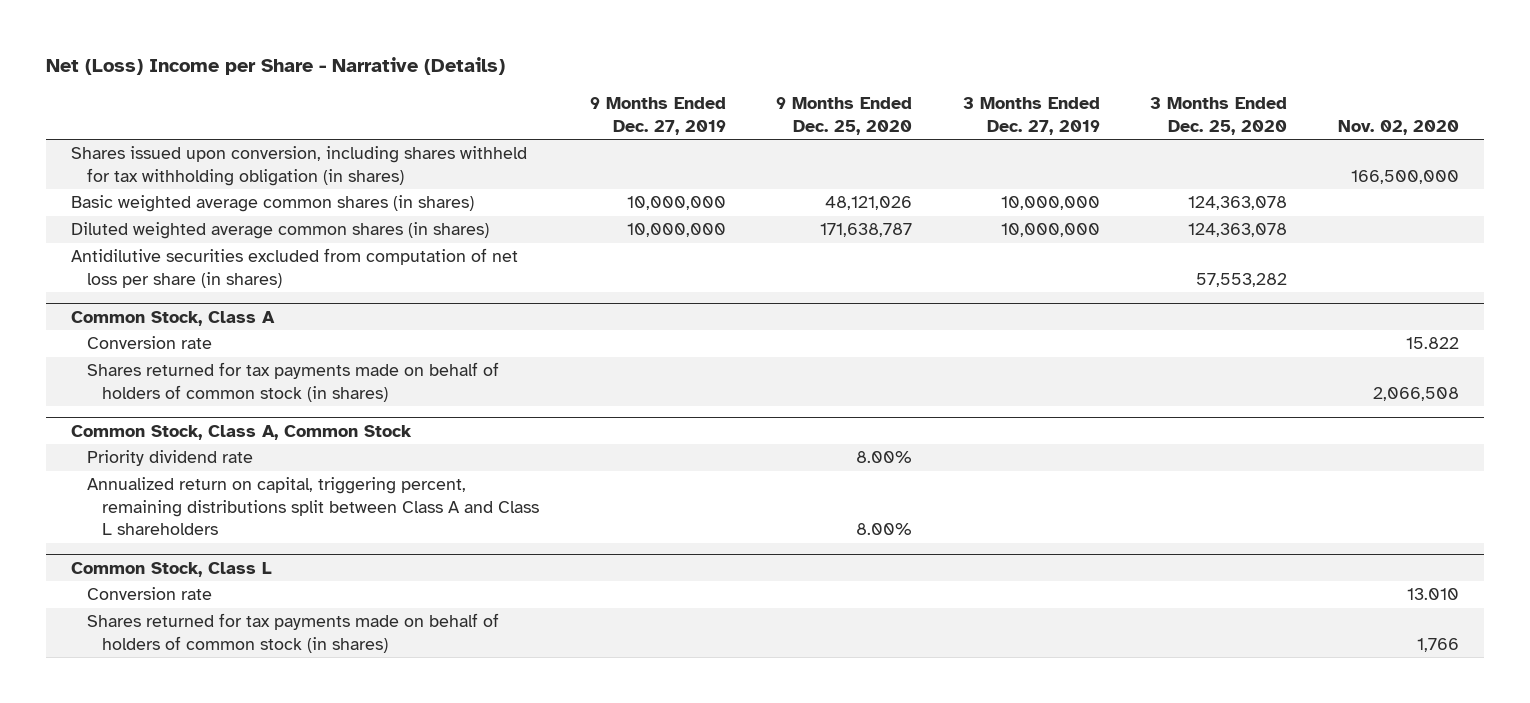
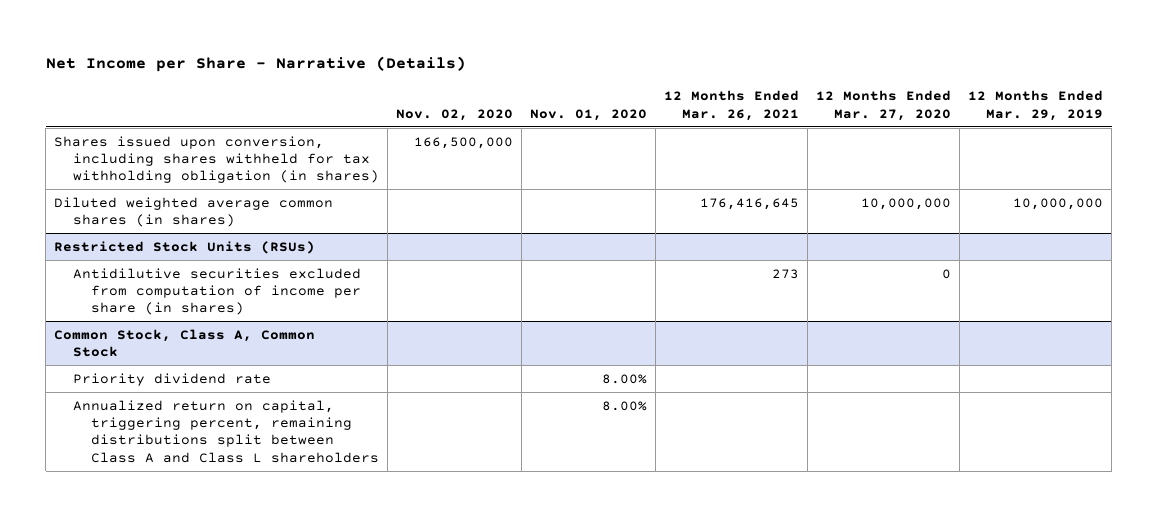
- Net (Loss) Income per Share - Narrative (Details)
+ Net Income per Share - Narrative (Details)
- | 9 Months Ended Dec. 27, 2019 | 9 Months Ended Dec. 25, 2020 | 3 Months Ended Dec. 27, 2019 | 3 Months Ended Dec. 25, 2020 | Nov. 02, 2020
+ | Nov. 02, 2020 | Nov. 01, 2020 | 12 Months Ended Mar. 26, 2021 | 12 Months Ended Mar. 27, 2020 | 12 Months Ended Mar. 29, 2019
- Basic weighted average common shares (in shares) | 10,000,000 | 48,121,026 | 10,000,000 | 124,363,078 |
- Antidilutive securities excluded from computation of net loss per share (in shares) | | | | 57,553,282 |
- Common Stock, Class A
- Conversion rate | | | | | 15.822
- Shares returned for tax payments made on behalf of holders of common stock (in shares) | | | | | 2,066,508
+ Restricted Stock Units (RSUs)
+ Antidilutive securities excluded from computation of income per share (in shares) | | | 273 | 0 |
- Common Stock, Class L
- Conversion rate | | | | | 13.010
- Shares returned for tax payments made on behalf of holders of common stock (in shares) | | | | | 1,766

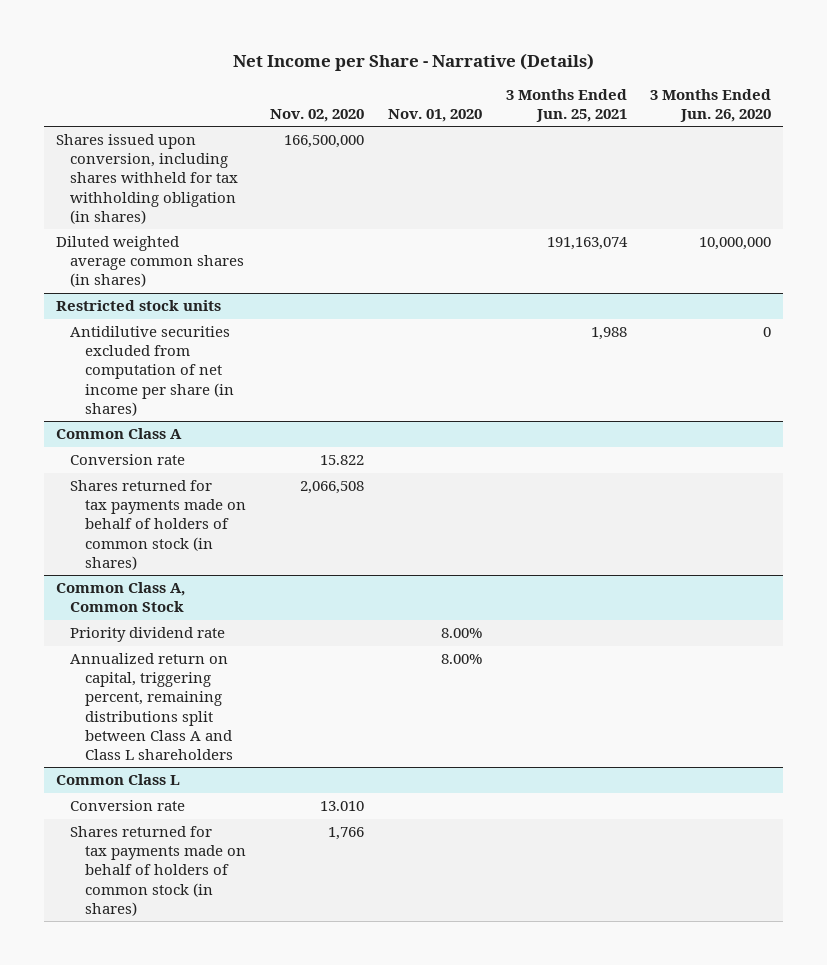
- | Nov. 02, 2020 | Nov. 01, 2020 | 12 Months Ended Mar. 26, 2021 | 12 Months Ended Mar. 27, 2020 | 12 Months Ended Mar. 29, 2019
+ | Nov. 02, 2020 | Nov. 01, 2020 | 3 Months Ended Jun. 25, 2021 | 3 Months Ended Jun. 26, 2020
- Restricted Stock Units (RSUs)
- Antidilutive securities excluded from computation of income per share (in shares) | | | 273 | 0 |
- Common Stock, Class A, Common Stock
+ Restricted stock units
+ Antidilutive securities excluded from computation of net income per share (in shares) | | | 1,988 | 0
+ Common Class A
+ Conversion rate | 15.822 | | |
+ Shares returned for tax payments made on behalf of holders of common stock (in shares) | 2,066,508 | | |
+ Common Class A, Common Stock
+ Common Class L
+ Conversion rate | 13.010 | | |
+ Shares returned for tax payments made on behalf of holders of common stock (in shares) | 1,766 | | |

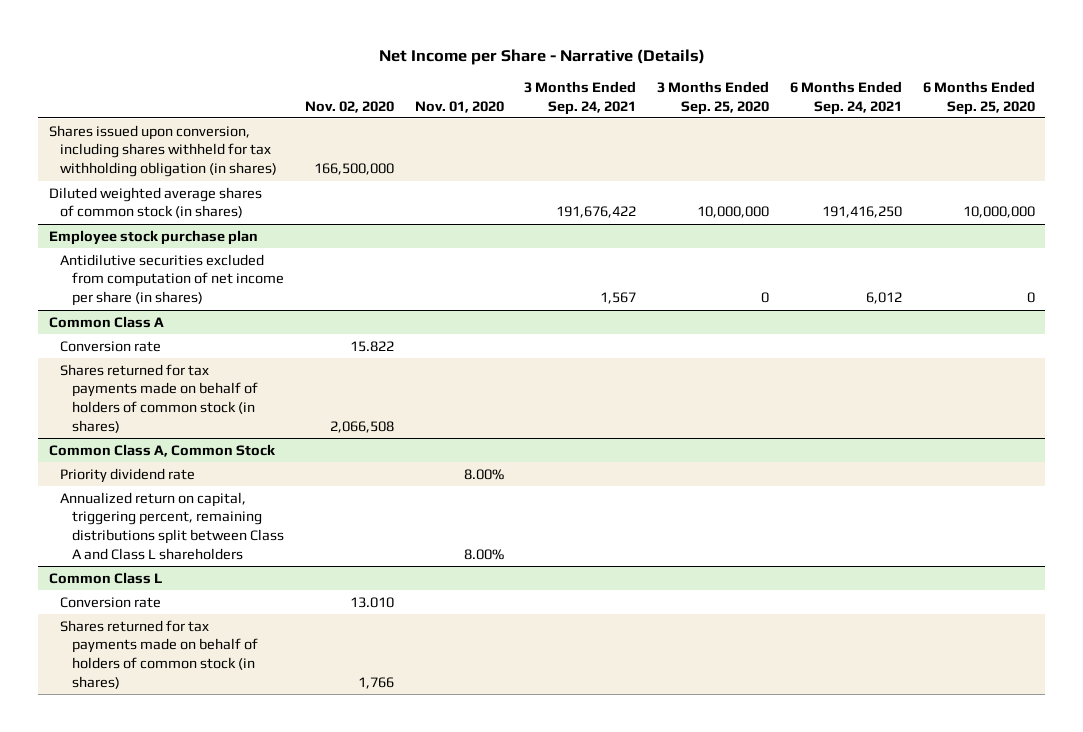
- | Nov. 02, 2020 | Nov. 01, 2020 | 3 Months Ended Jun. 25, 2021 | 3 Months Ended Jun. 26, 2020
+ | Nov. 02, 2020 | Nov. 01, 2020 | 3 Months Ended Sep. 24, 2021 | 3 Months Ended Sep. 25, 2020 | 6 Months Ended Sep. 24, 2021 | 6 Months Ended Sep. 25, 2020
- Diluted weighted average common shares (in shares) | | | 191,163,074 | 10,000,000
- Restricted stock units
- Antidilutive securities excluded from computation of net income per share (in shares) | | | 1,988 | 0
+ Diluted weighted average shares of common stock (in shares) | | | 191,676,422 | 10,000,000 | 191,416,250 | 10,000,000
+ Employee stock purchase plan
+ Antidilutive securities excluded from computation of net income per share (in shares) | | | 1,567 | 0 | 6,012 | 0

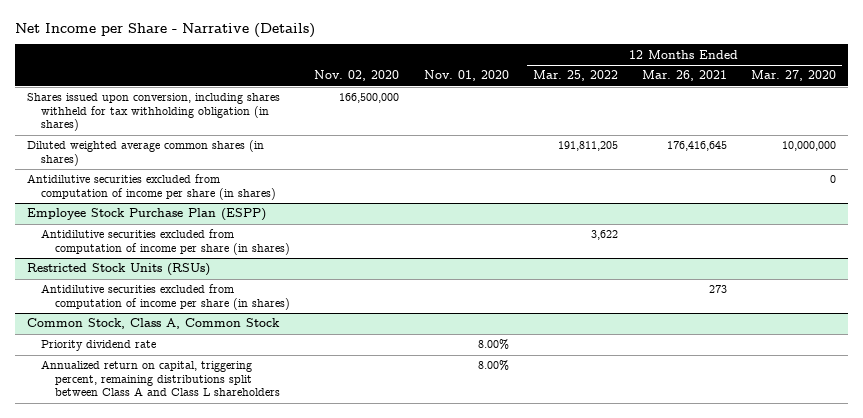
- | Nov. 02, 2020 | Nov. 01, 2020 | 3 Months Ended Sep. 24, 2021 | 3 Months Ended Sep. 25, 2020 | 6 Months Ended Sep. 24, 2021 | 6 Months Ended Sep. 25, 2020
+ | Nov. 02, 2020 | Nov. 01, 2020 | 12 Months Ended Mar. 25, 2022 | 12 Months Ended Mar. 26, 2021 | 12 Months Ended Mar. 27, 2020
- Diluted weighted average shares of common stock (in shares) | | | 191,676,422 | 10,000,000 | 191,416,250 | 10,000,000
- Employee stock purchase plan
- Antidilutive securities excluded from computation of net income per share (in shares) | | | 1,567 | 0 | 6,012 | 0
- Common Class A
- Conversion rate | 15.822 | | | | |
- Shares returned for tax payments made on behalf of holders of common stock (in shares) | 2,066,508 | | | | |
- Common Class A, Common Stock
+ Diluted weighted average common shares (in shares) | | | 191,811,205 | 176,416,645 | 10,000,000
+ Antidilutive securities excluded from computation of income per share (in shares) | | | | | 0
+ Employee Stock Purchase Plan (ESPP)
+ Antidilutive securities excluded from computation of income per share (in shares) | | | 3,622 | |
+ Restricted Stock Units (RSUs)
+ Antidilutive securities excluded from computation of income per share (in shares) | | | | 273 |
+ Common Stock, Class A, Common Stock
- Common Class L
- Conversion rate | 13.010 | | | | |
- Shares returned for tax payments made on behalf of holders of common stock (in shares) | 1,766 | | | | |

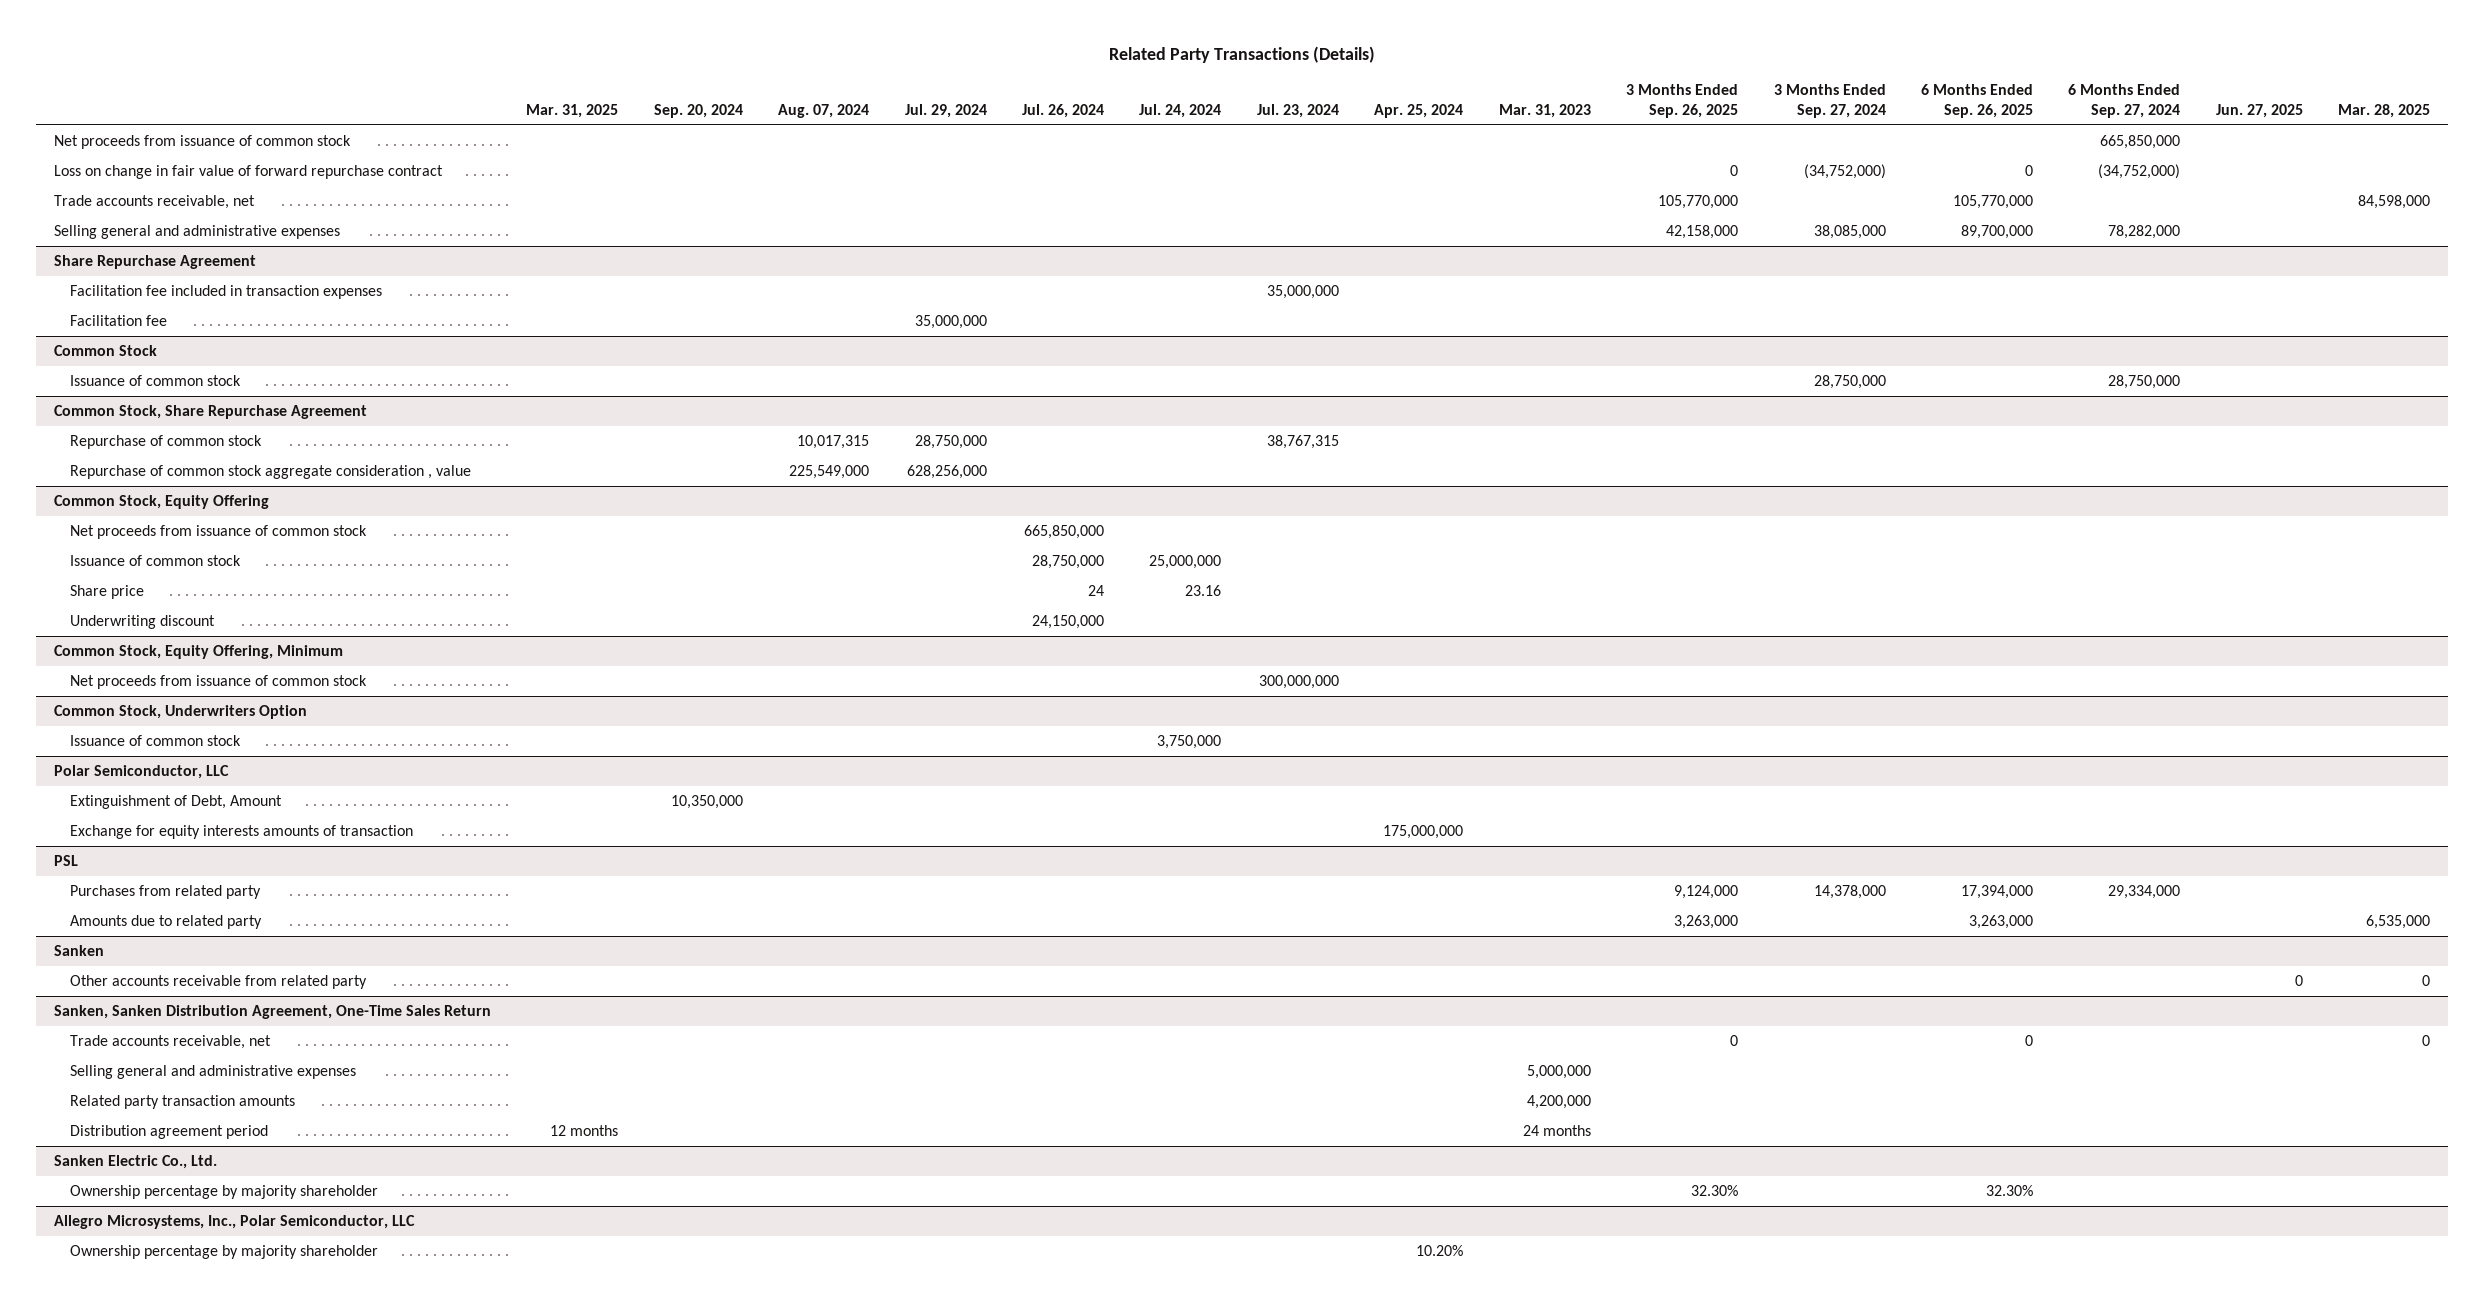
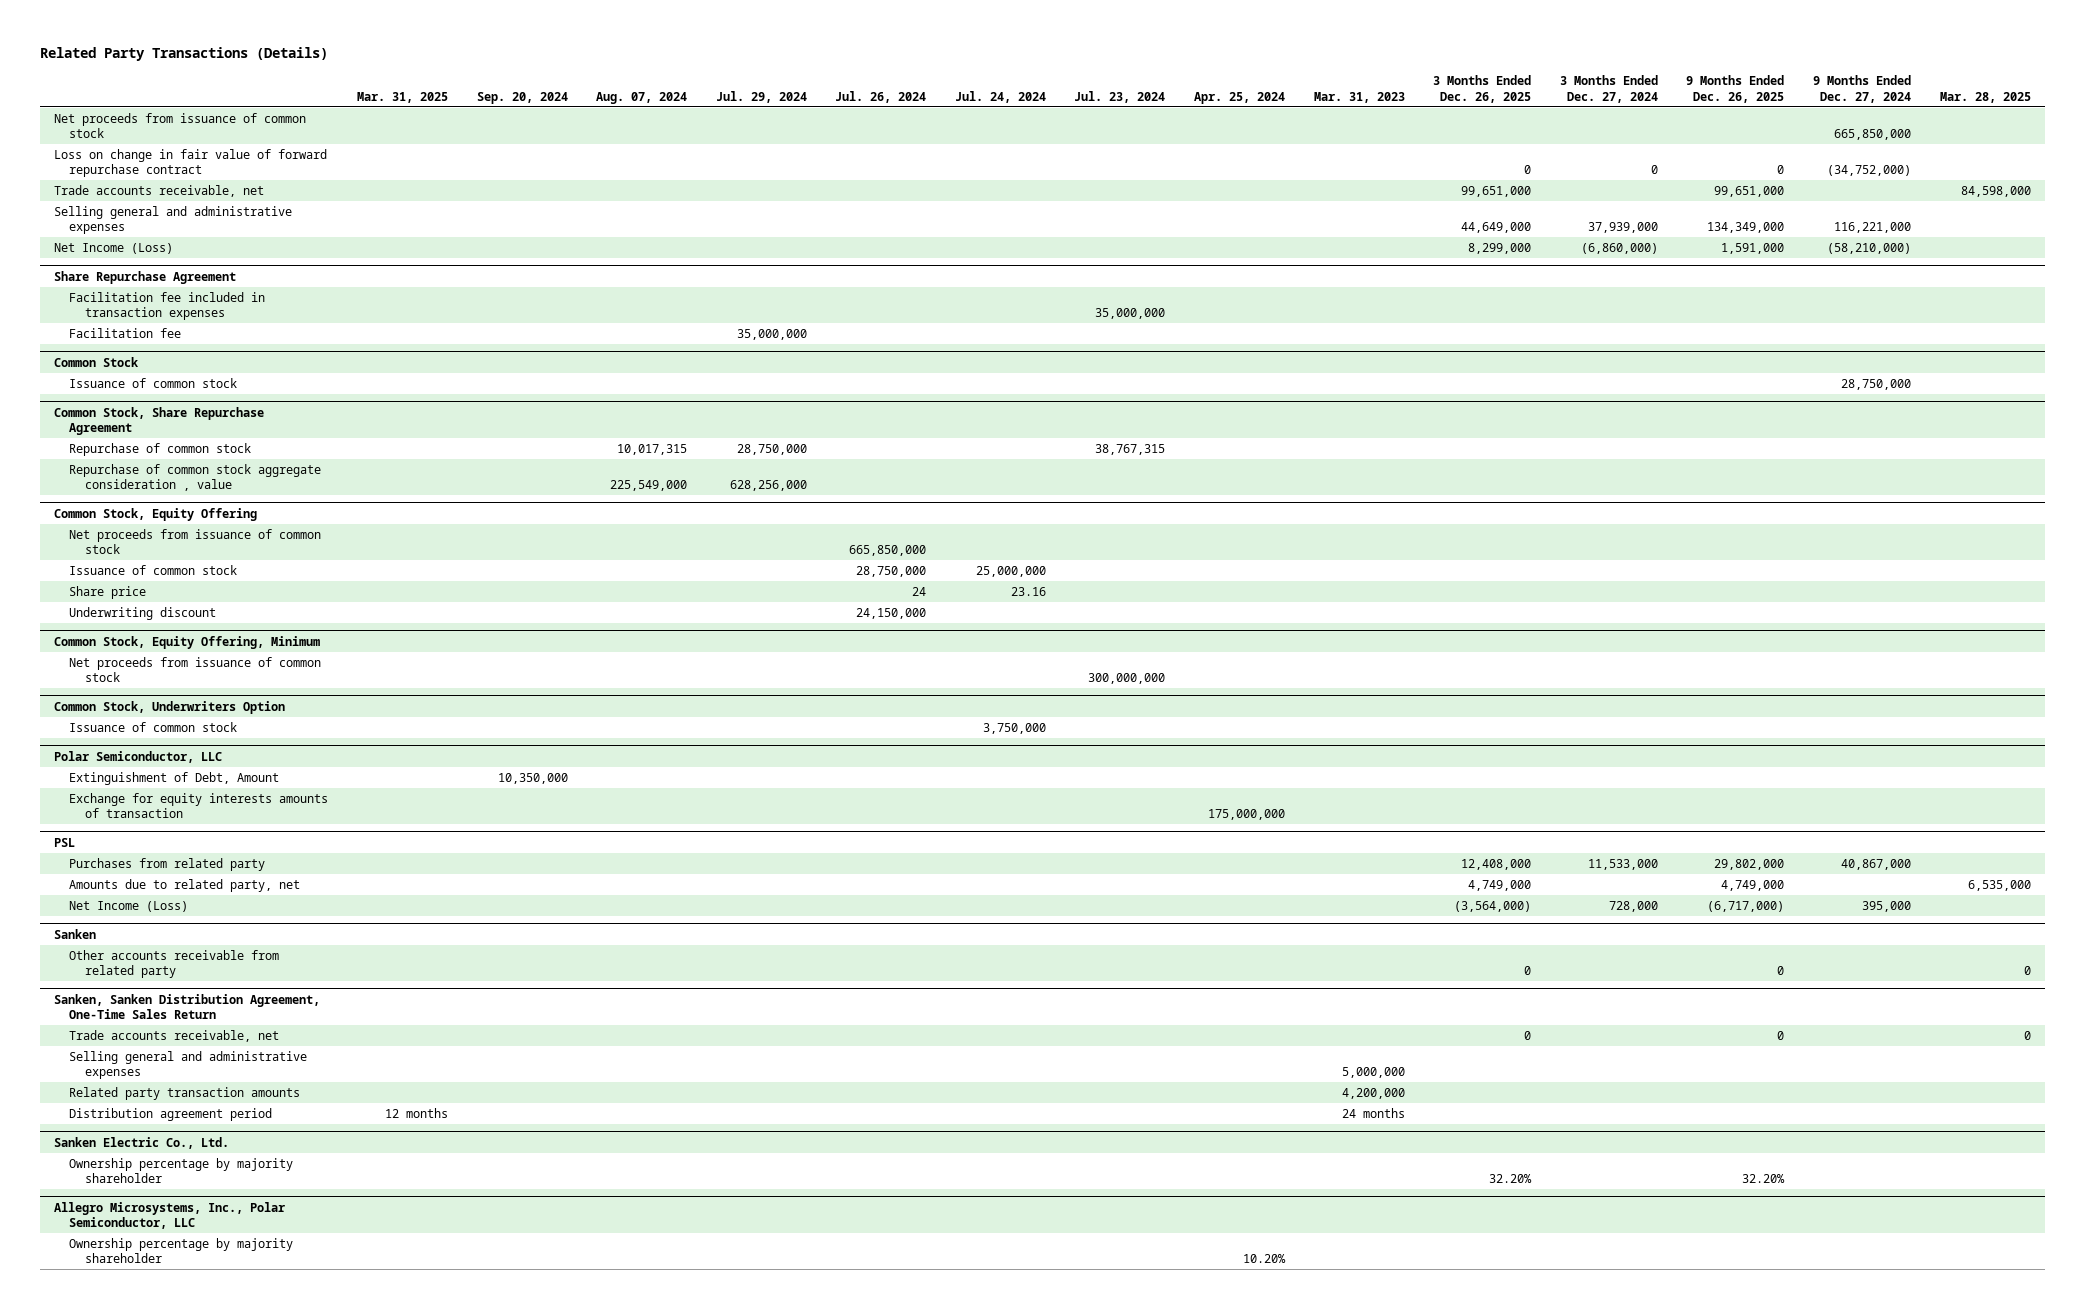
- | Mar. 31, 2025 | Sep. 20, 2024 | Aug. 07, 2024 | Jul. 29, 2024 | Jul. 26, 2024 | Jul. 24, 2024 | Jul. 23, 2024 | Apr. 25, 2024 | Mar. 31, 2023 | 3 Months Ended Sep. 26, 2025 | 3 Months Ended Sep. 27, 2024 | 6 Months Ended Sep. 26, 2025 | 6 Months Ended Sep. 27, 2024 | Jun. 27, 2025 | Mar. 28, 2025
+ | Mar. 31, 2025 | Sep. 20, 2024 | Aug. 07, 2024 | Jul. 29, 2024 | Jul. 26, 2024 | Jul. 24, 2024 | Jul. 23, 2024 | Apr. 25, 2024 | Mar. 31, 2023 | 3 Months Ended Dec. 26, 2025 | 3 Months Ended Dec. 27, 2024 | 9 Months Ended Dec. 26, 2025 | 9 Months Ended Dec. 27, 2024 | Mar. 28, 2025
+ Net Income (Loss) | | | | | | | | | | 8,299,000 | (6,860,000) | 1,591,000 | (58,210,000) |
@ PSL
- Amounts due to related party | | | | | | | | | | 3,263,000 | | 3,263,000 | | | 6,535,000
+ Amounts due to related party, net | | | | | | | | | | 4,749,000 | | 4,749,000 | | 6,535,000
+ Net Income (Loss) | | | | | | | | | | (3,564,000) | 728,000 | (6,717,000) | 395,000 |

